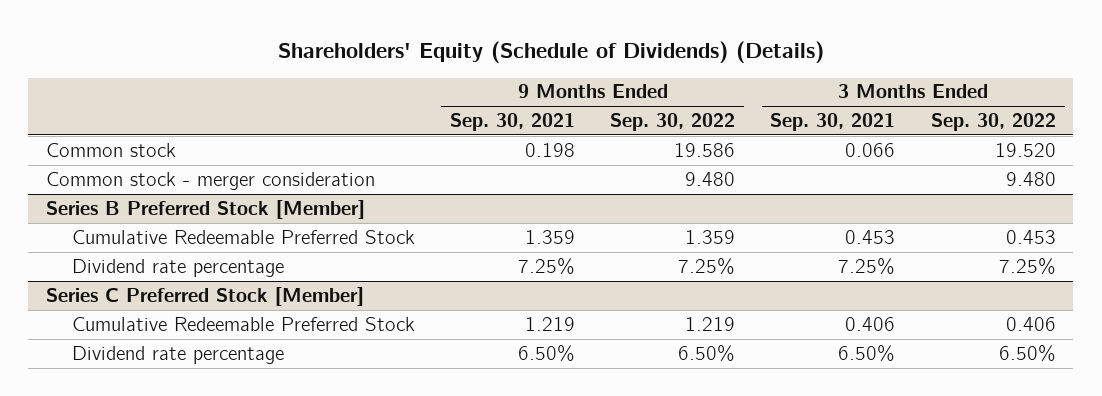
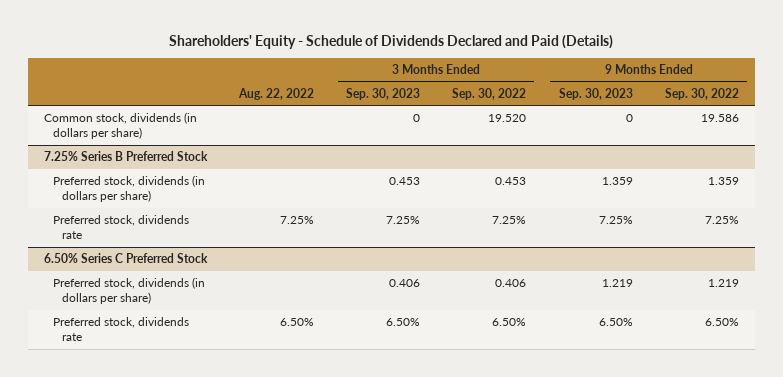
- Shareholders' Equity (Schedule of Dividends) (Details)
+ Shareholders' Equity - Schedule of Dividends Declared and Paid (Details)
- | 9 Months Ended Sep. 30, 2021 | 9 Months Ended Sep. 30, 2022 | 3 Months Ended Sep. 30, 2021 | 3 Months Ended Sep. 30, 2022
+ | Aug. 22, 2022 | 3 Months Ended Sep. 30, 2023 | 3 Months Ended Sep. 30, 2022 | 9 Months Ended Sep. 30, 2023 | 9 Months Ended Sep. 30, 2022
- Common stock | 0.198 | 19.586 | 0.066 | 19.520
- Common stock - merger consideration | | 9.480 | | 9.480
- Series B Preferred Stock [Member]
- Cumulative Redeemable Preferred Stock | 1.359 | 1.359 | 0.453 | 0.453
- Dividend rate percentage | 7.25% | 7.25% | 7.25% | 7.25%
- Series C Preferred Stock [Member]
- Cumulative Redeemable Preferred Stock | 1.219 | 1.219 | 0.406 | 0.406
- Dividend rate percentage | 6.50% | 6.50% | 6.50% | 6.50%
+ Common stock, dividends (in dollars per share) | | 0 | 19.520 | 0 | 19.586
+ 7.25% Series B Preferred Stock
+ Preferred stock, dividends (in dollars per share) | | 0.453 | 0.453 | 1.359 | 1.359
+ Preferred stock, dividends rate | 7.25% | 7.25% | 7.25% | 7.25% | 7.25%
+ 6.50% Series C Preferred Stock
+ Preferred stock, dividends (in dollars per share) | | 0.406 | 0.406 | 1.219 | 1.219
+ Preferred stock, dividends rate | 6.50% | 6.50% | 6.50% | 6.50% | 6.50%

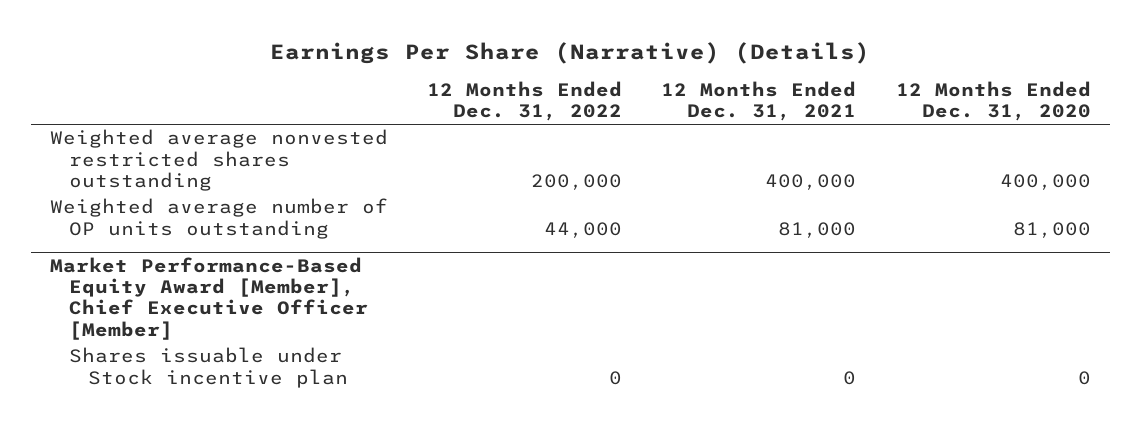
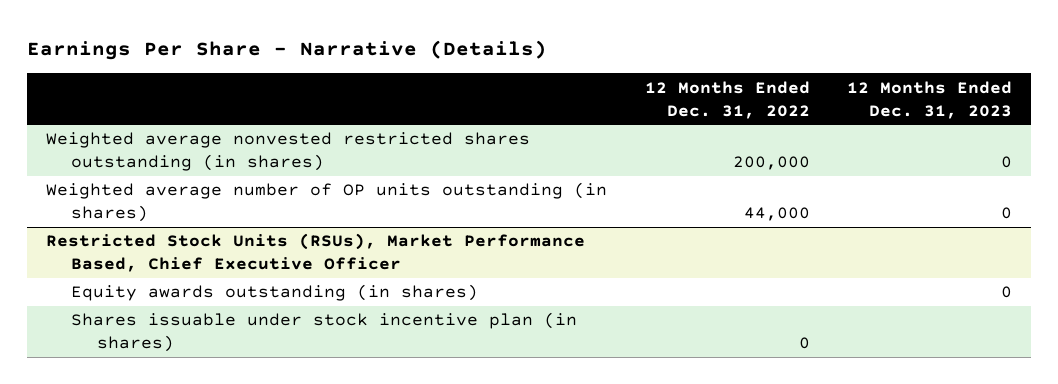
- Earnings Per Share (Narrative) (Details)
+ Earnings Per Share - Narrative (Details)
- | 12 Months Ended Dec. 31, 2022 | 12 Months Ended Dec. 31, 2021 | 12 Months Ended Dec. 31, 2020
+ | 12 Months Ended Dec. 31, 2022 | 12 Months Ended Dec. 31, 2023
- Weighted average nonvested restricted shares outstanding | 200,000 | 400,000 | 400,000
- Weighted average number of OP units outstanding | 44,000 | 81,000 | 81,000
- Market Performance-Based Equity Award [Member], Chief Executive Officer [Member]
- Shares issuable under Stock incentive plan | 0 | 0 | 0
+ Weighted average nonvested restricted shares outstanding (in shares) | 200,000 | 0
+ Weighted average number of OP units outstanding (in shares) | 44,000 | 0
+ Restricted Stock Units (RSUs), Market Performance Based, Chief Executive Officer
+ Equity awards outstanding (in shares) | | 0
+ Shares issuable under stock incentive plan (in shares) | 0 |

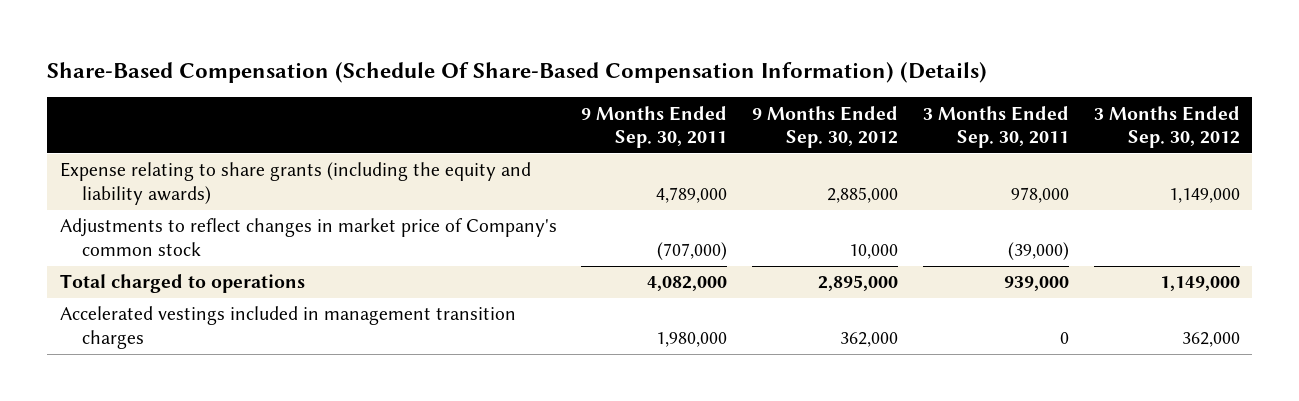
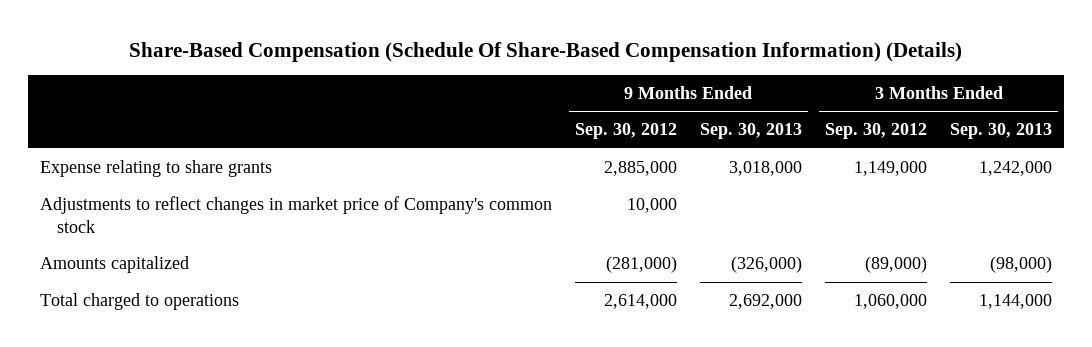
- | 9 Months Ended Sep. 30, 2011 | 9 Months Ended Sep. 30, 2012 | 3 Months Ended Sep. 30, 2011 | 3 Months Ended Sep. 30, 2012
+ | 9 Months Ended Sep. 30, 2012 | 9 Months Ended Sep. 30, 2013 | 3 Months Ended Sep. 30, 2012 | 3 Months Ended Sep. 30, 2013
- Expense relating to share grants (including the equity and liability awards) | 4,789,000 | 2,885,000 | 978,000 | 1,149,000
+ Expense relating to share grants | 2,885,000 | 3,018,000 | 1,149,000 | 1,242,000
- Total charged to operations | 4,082,000 | 2,895,000 | 939,000 | 1,149,000
- Accelerated vestings included in management transition charges | 1,980,000 | 362,000 | 0 | 362,000
+ Amounts capitalized | (281,000) | (326,000) | (89,000) | (98,000)
+ Total charged to operations | 2,614,000 | 2,692,000 | 1,060,000 | 1,144,000

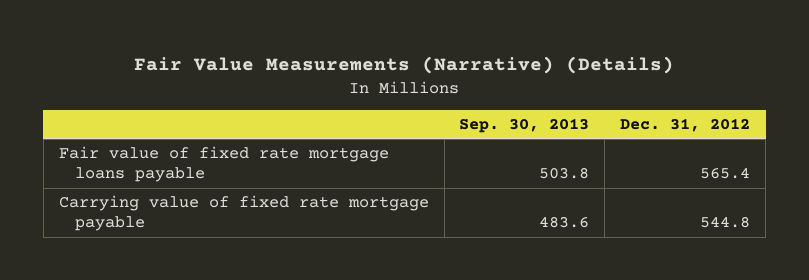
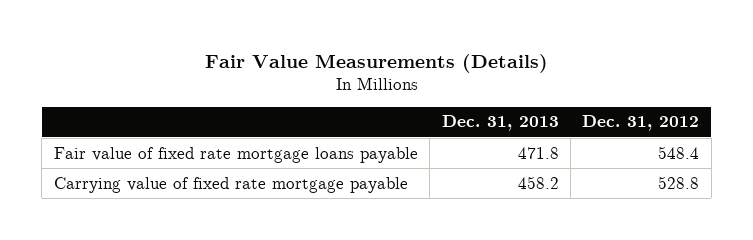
- Fair Value Measurements (Narrative) (Details)
+ Fair Value Measurements (Details)
- | Sep. 30, 2013 | Dec. 31, 2012
+ | Dec. 31, 2013 | Dec. 31, 2012
- Fair value of fixed rate mortgage loans payable | 503.8 | 565.4
- Carrying value of fixed rate mortgage payable | 483.6 | 544.8
+ Fair value of fixed rate mortgage loans payable | 471.8 | 548.4
+ Carrying value of fixed rate mortgage payable | 458.2 | 528.8

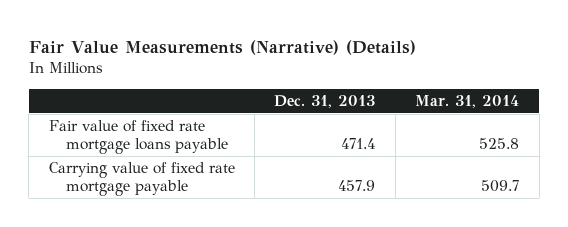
- Fair Value Measurements (Details)
+ Fair Value Measurements (Narrative) (Details)
- | Dec. 31, 2013 | Dec. 31, 2012
+ | Dec. 31, 2013 | Mar. 31, 2014
- Fair value of fixed rate mortgage loans payable | 471.8 | 548.4
- Carrying value of fixed rate mortgage payable | 458.2 | 528.8
+ Fair value of fixed rate mortgage loans payable | 471.4 | 525.8
+ Carrying value of fixed rate mortgage payable | 457.9 | 509.7

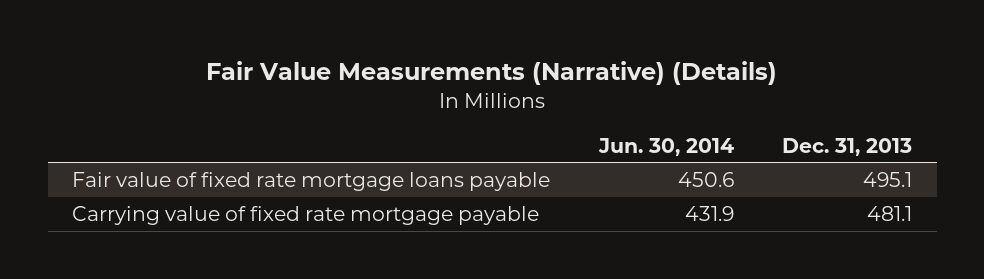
- | Dec. 31, 2013 | Mar. 31, 2014
+ | Jun. 30, 2014 | Dec. 31, 2013
- Fair value of fixed rate mortgage loans payable | 471.4 | 525.8
- Carrying value of fixed rate mortgage payable | 457.9 | 509.7
+ Fair value of fixed rate mortgage loans payable | 450.6 | 495.1
+ Carrying value of fixed rate mortgage payable | 431.9 | 481.1

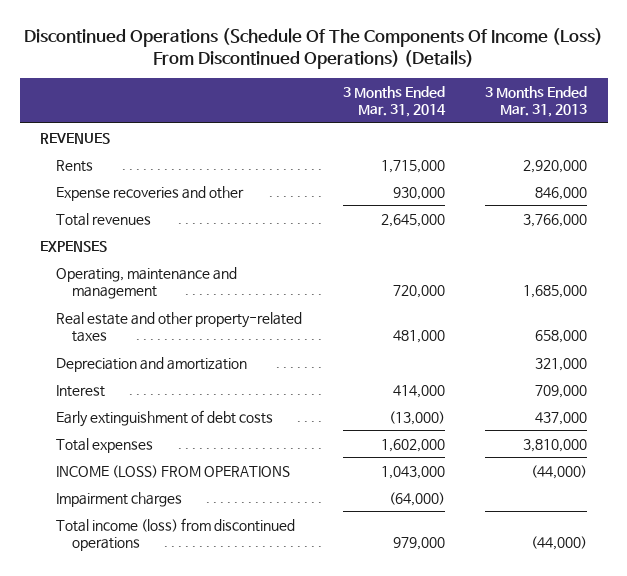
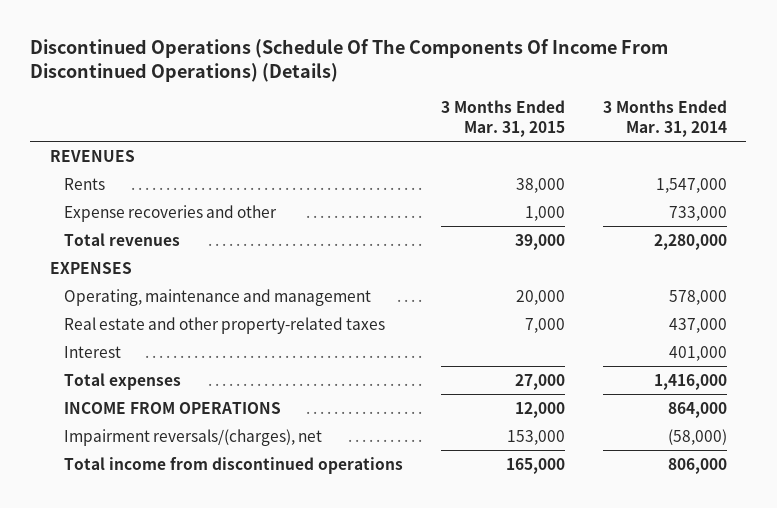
- Discontinued Operations (Schedule Of The Components Of Income (Loss) From Discontinued Operations) (Details)
+ Discontinued Operations (Schedule Of The Components Of Income From Discontinued Operations) (Details)
- | 3 Months Ended Mar. 31, 2014 | 3 Months Ended Mar. 31, 2013
+ | 3 Months Ended Mar. 31, 2015 | 3 Months Ended Mar. 31, 2014
- Rents | 1,715,000 | 2,920,000
- Expense recoveries and other | 930,000 | 846,000
- Total revenues | 2,645,000 | 3,766,000
+ Rents | 38,000 | 1,547,000
+ Expense recoveries and other | 1,000 | 733,000
+ Total revenues | 39,000 | 2,280,000
- Operating, maintenance and management | 720,000 | 1,685,000
- Real estate and other property-related taxes | 481,000 | 658,000
- Depreciation and amortization | | 321,000
- Interest | 414,000 | 709,000
- Early extinguishment of debt costs | (13,000) | 437,000
- Total expenses | 1,602,000 | 3,810,000
- INCOME (LOSS) FROM OPERATIONS | 1,043,000 | (44,000)
- Impairment charges | (64,000) |
- Total income (loss) from discontinued operations | 979,000 | (44,000)
+ Operating, maintenance and management | 20,000 | 578,000
+ Real estate and other property-related taxes | 7,000 | 437,000
+ Interest | | 401,000
+ Total expenses | 27,000 | 1,416,000
+ INCOME FROM OPERATIONS | 12,000 | 864,000
+ Impairment reversals/(charges), net | 153,000 | (58,000)
+ Total income from discontinued operations | 165,000 | 806,000

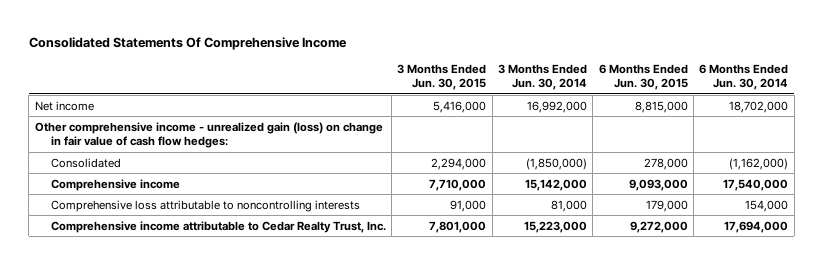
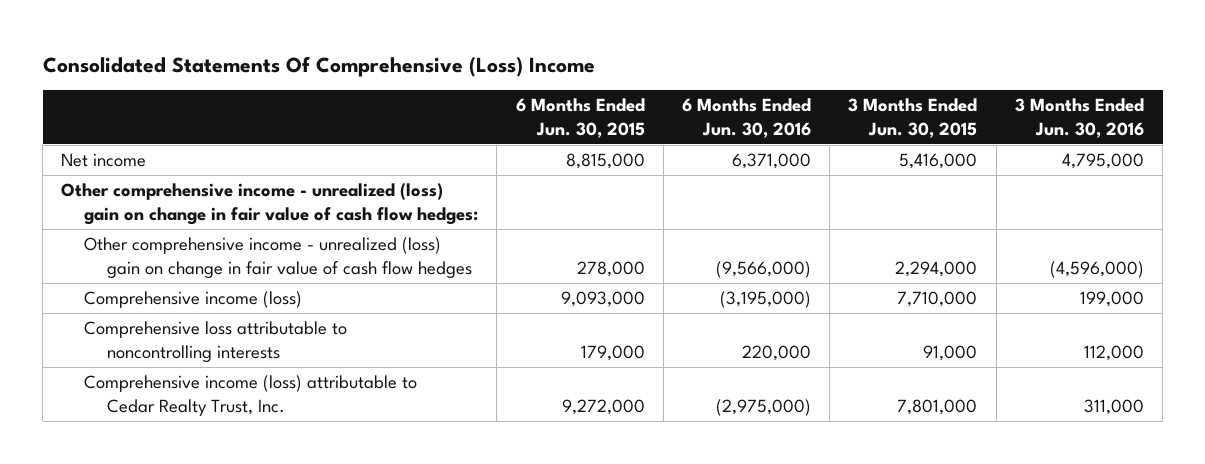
- Consolidated Statements Of Comprehensive Income
+ Consolidated Statements Of Comprehensive (Loss) Income
- | 3 Months Ended Jun. 30, 2015 | 3 Months Ended Jun. 30, 2014 | 6 Months Ended Jun. 30, 2015 | 6 Months Ended Jun. 30, 2014
+ | 6 Months Ended Jun. 30, 2015 | 6 Months Ended Jun. 30, 2016 | 3 Months Ended Jun. 30, 2015 | 3 Months Ended Jun. 30, 2016
- Other comprehensive income - unrealized gain (loss) on change in fair value of cash flow hedges:
- Consolidated | 2,294,000 | (1,850,000) | 278,000 | (1,162,000)
- Comprehensive income | 7,710,000 | 15,142,000 | 9,093,000 | 17,540,000
+ Other comprehensive income - unrealized (loss) gain on change in fair value of cash flow hedges:
+ Other comprehensive income - unrealized (loss) gain on change in fair value of cash flow hedges | 278,000 | (9,566,000) | 2,294,000 | (4,596,000)
+ Comprehensive income (loss) | 9,093,000 | (3,195,000) | 7,710,000 | 199,000
- Comprehensive income attributable to Cedar Realty Trust, Inc. | 7,801,000 | 15,223,000 | 9,272,000 | 17,694,000
+ Comprehensive income (loss) attributable to Cedar Realty Trust, Inc. | 9,272,000 | (2,975,000) | 7,801,000 | 311,000

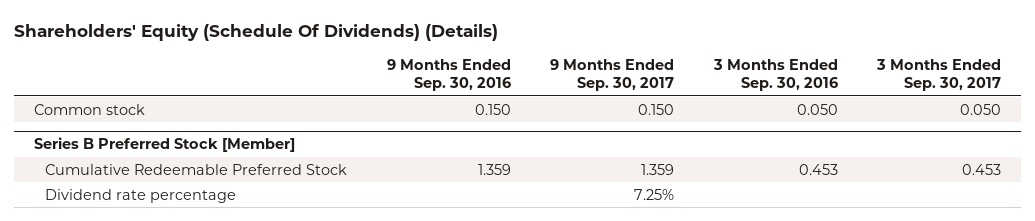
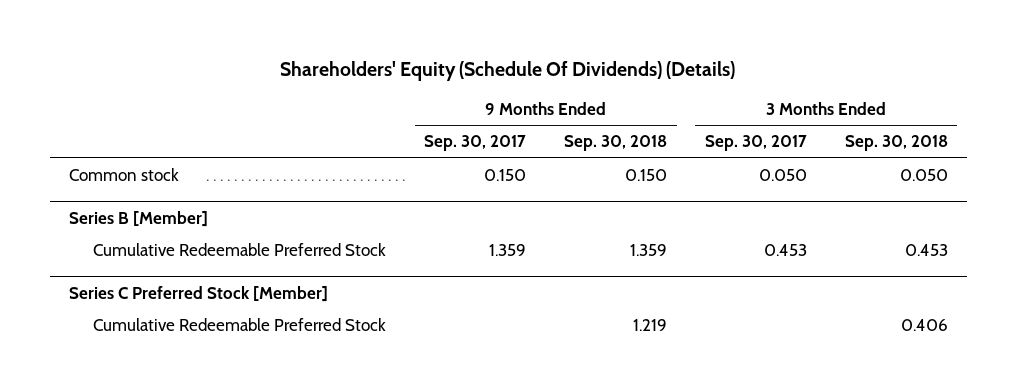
- | 9 Months Ended Sep. 30, 2016 | 9 Months Ended Sep. 30, 2017 | 3 Months Ended Sep. 30, 2016 | 3 Months Ended Sep. 30, 2017
+ | 9 Months Ended Sep. 30, 2017 | 9 Months Ended Sep. 30, 2018 | 3 Months Ended Sep. 30, 2017 | 3 Months Ended Sep. 30, 2018
- Series B Preferred Stock [Member]
+ Series B [Member]
- Dividend rate percentage | | 7.25% | |
+ Series C Preferred Stock [Member]
+ Cumulative Redeemable Preferred Stock | | 1.219 | | 0.406

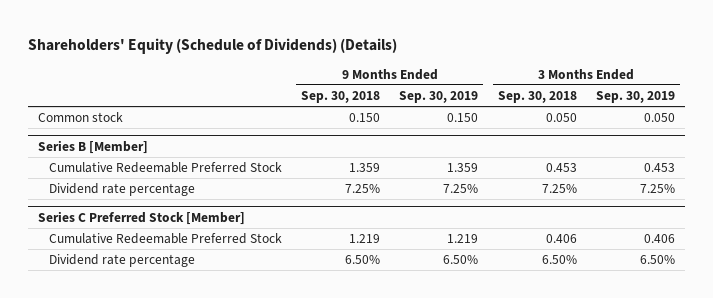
- Shareholders' Equity (Schedule Of Dividends) (Details)
+ Shareholders' Equity (Schedule of Dividends) (Details)
- | 9 Months Ended Sep. 30, 2017 | 9 Months Ended Sep. 30, 2018 | 3 Months Ended Sep. 30, 2017 | 3 Months Ended Sep. 30, 2018
+ | 9 Months Ended Sep. 30, 2018 | 9 Months Ended Sep. 30, 2019 | 3 Months Ended Sep. 30, 2018 | 3 Months Ended Sep. 30, 2019
@ Series B [Member]
+ Dividend rate percentage | 7.25% | 7.25% | 7.25% | 7.25%
@ Series C Preferred Stock [Member]
+ Dividend rate percentage | 6.50% | 6.50% | 6.50% | 6.50%

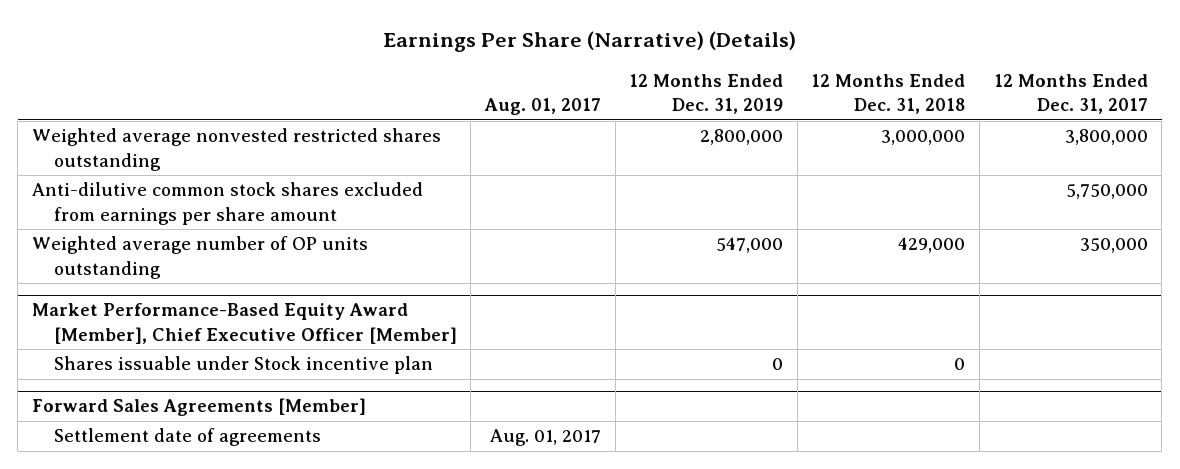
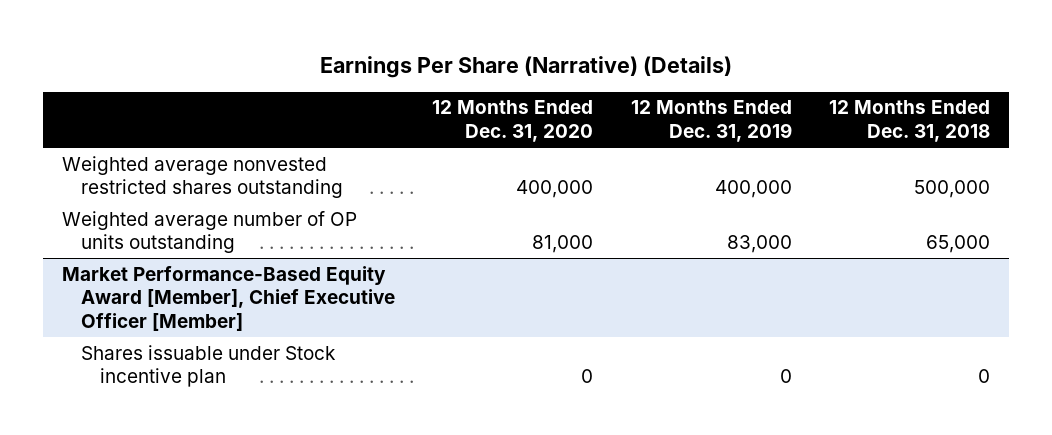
- | Aug. 01, 2017 | 12 Months Ended Dec. 31, 2019 | 12 Months Ended Dec. 31, 2018 | 12 Months Ended Dec. 31, 2017
+ | 12 Months Ended Dec. 31, 2020 | 12 Months Ended Dec. 31, 2019 | 12 Months Ended Dec. 31, 2018
- Weighted average nonvested restricted shares outstanding | | 2,800,000 | 3,000,000 | 3,800,000
- Anti-dilutive common stock shares excluded from earnings per share amount | | | | 5,750,000
- Weighted average number of OP units outstanding | | 547,000 | 429,000 | 350,000
+ Weighted average nonvested restricted shares outstanding | 400,000 | 400,000 | 500,000
+ Weighted average number of OP units outstanding | 81,000 | 83,000 | 65,000
- Forward Sales Agreements [Member]
- Settlement date of agreements | Aug. 01, 2017 | | |

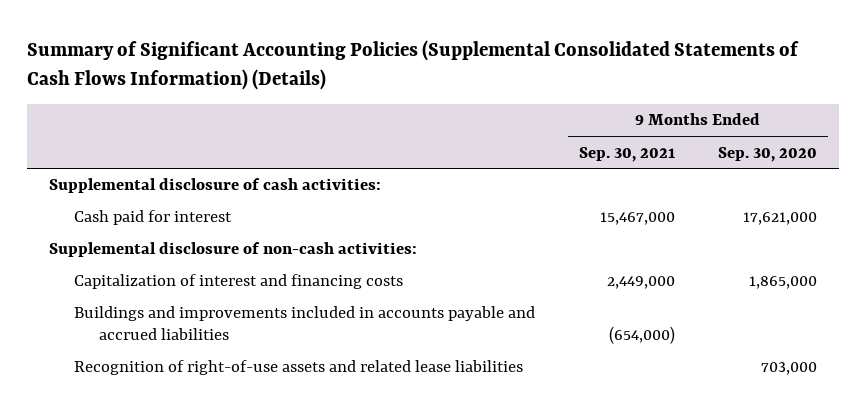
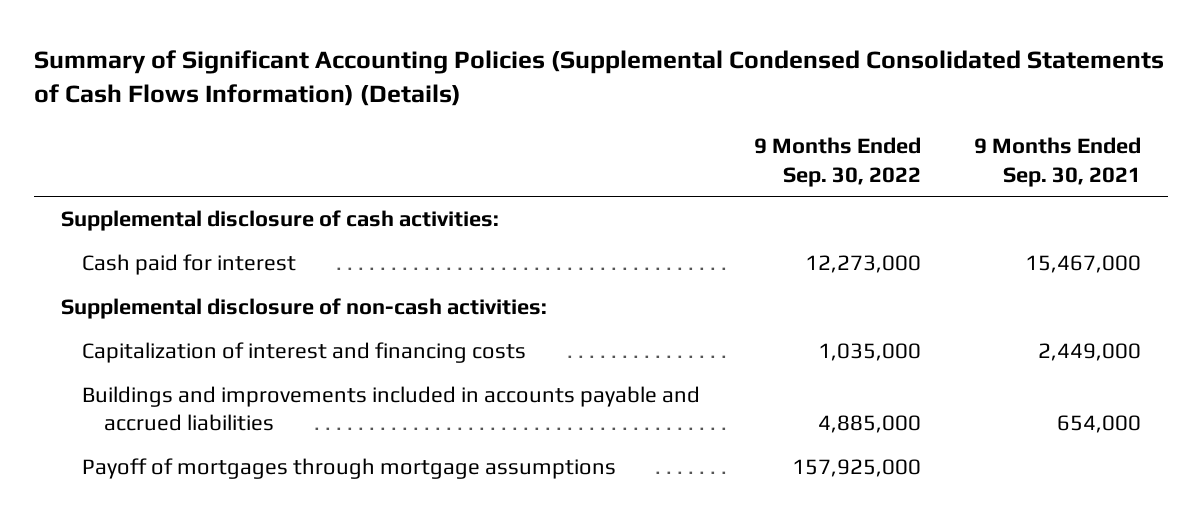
- Summary of Significant Accounting Policies (Supplemental Consolidated Statements of Cash Flows Information) (Details)
+ Summary of Significant Accounting Policies (Supplemental Condensed Consolidated Statements of Cash Flows Information) (Details)
- | 9 Months Ended Sep. 30, 2021 | 9 Months Ended Sep. 30, 2020
+ | 9 Months Ended Sep. 30, 2022 | 9 Months Ended Sep. 30, 2021
- Buildings and improvements included in accounts payable and accrued liabilities | (654,000) |
- Recognition of right-of-use assets and related lease liabilities | | 703,000
+ Buildings and improvements included in accounts payable and accrued liabilities | 4,885,000 | 654,000
+ Payoff of mortgages through mortgage assumptions | 157,925,000 |

